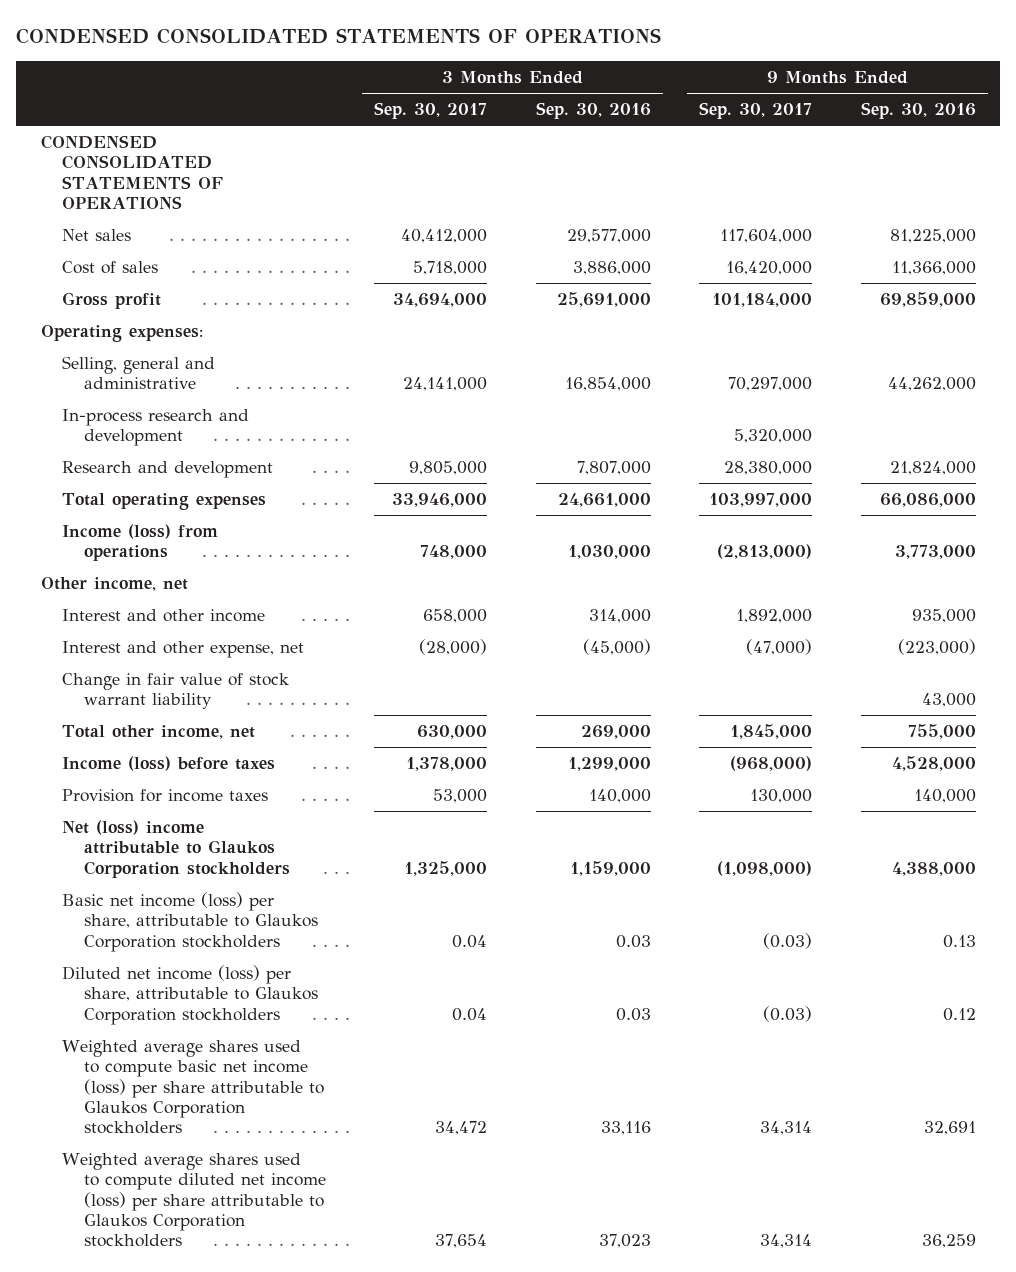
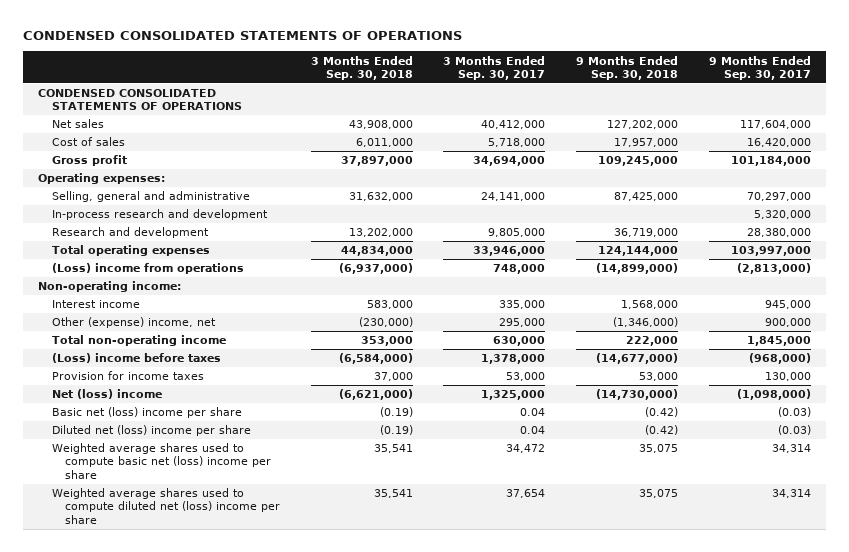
- | 3 Months Ended Sep. 30, 2017 | 3 Months Ended Sep. 30, 2016 | 9 Months Ended Sep. 30, 2017 | 9 Months Ended Sep. 30, 2016
+ | 3 Months Ended Sep. 30, 2018 | 3 Months Ended Sep. 30, 2017 | 9 Months Ended Sep. 30, 2018 | 9 Months Ended Sep. 30, 2017
- Income (loss) from operations | 748,000 | 1,030,000 | (2,813,000) | 3,773,000
- Other income, net
- Interest and other income | 658,000 | 314,000 | 1,892,000 | 935,000
- Interest and other expense, net | (28,000) | (45,000) | (47,000) | (223,000)
- Change in fair value of stock warrant liability | | | | 43,000
- Total other income, net | 630,000 | 269,000 | 1,845,000 | 755,000
- Income (loss) before taxes | 1,378,000 | 1,299,000 | (968,000) | 4,528,000
+ (Loss) income from operations | (6,937,000) | 748,000 | (14,899,000) | (2,813,000)
+ Non-operating income:
+ Interest income | 583,000 | 335,000 | 1,568,000 | 945,000
+ Other (expense) income, net | (230,000) | 295,000 | (1,346,000) | 900,000
+ Total non-operating income | 353,000 | 630,000 | 222,000 | 1,845,000
+ (Loss) income before taxes | (6,584,000) | 1,378,000 | (14,677,000) | (968,000)
- Net (loss) income attributable to Glaukos Corporation stockholders | 1,325,000 | 1,159,000 | (1,098,000) | 4,388,000
- Basic net income (loss) per share, attributable to Glaukos Corporation stockholders | 0.04 | 0.03 | (0.03) | 0.13
- Diluted net income (loss) per share, attributable to Glaukos Corporation stockholders | 0.04 | 0.03 | (0.03) | 0.12
- Weighted average shares used to compute basic net income (loss) per share attributable to Glaukos Corporation stockholders | 34,472 | 33,116 | 34,314 | 32,691
- Weighted average shares used to compute diluted net income (loss) per share attributable to Glaukos Corporation stockholders | 37,654 | 37,023 | 34,314 | 36,259
+ Net (loss) income | (6,621,000) | 1,325,000 | (14,730,000) | (1,098,000)
+ Basic net (loss) income per share | (0.19) | 0.04 | (0.42) | (0.03)
+ Diluted net (loss) income per share | (0.19) | 0.04 | (0.42) | (0.03)
+ Weighted average shares used to compute basic net (loss) income per share | 35,541 | 34,472 | 35,075 | 34,314
+ Weighted average shares used to compute diluted net (loss) income per share | 35,541 | 37,654 | 35,075 | 34,314

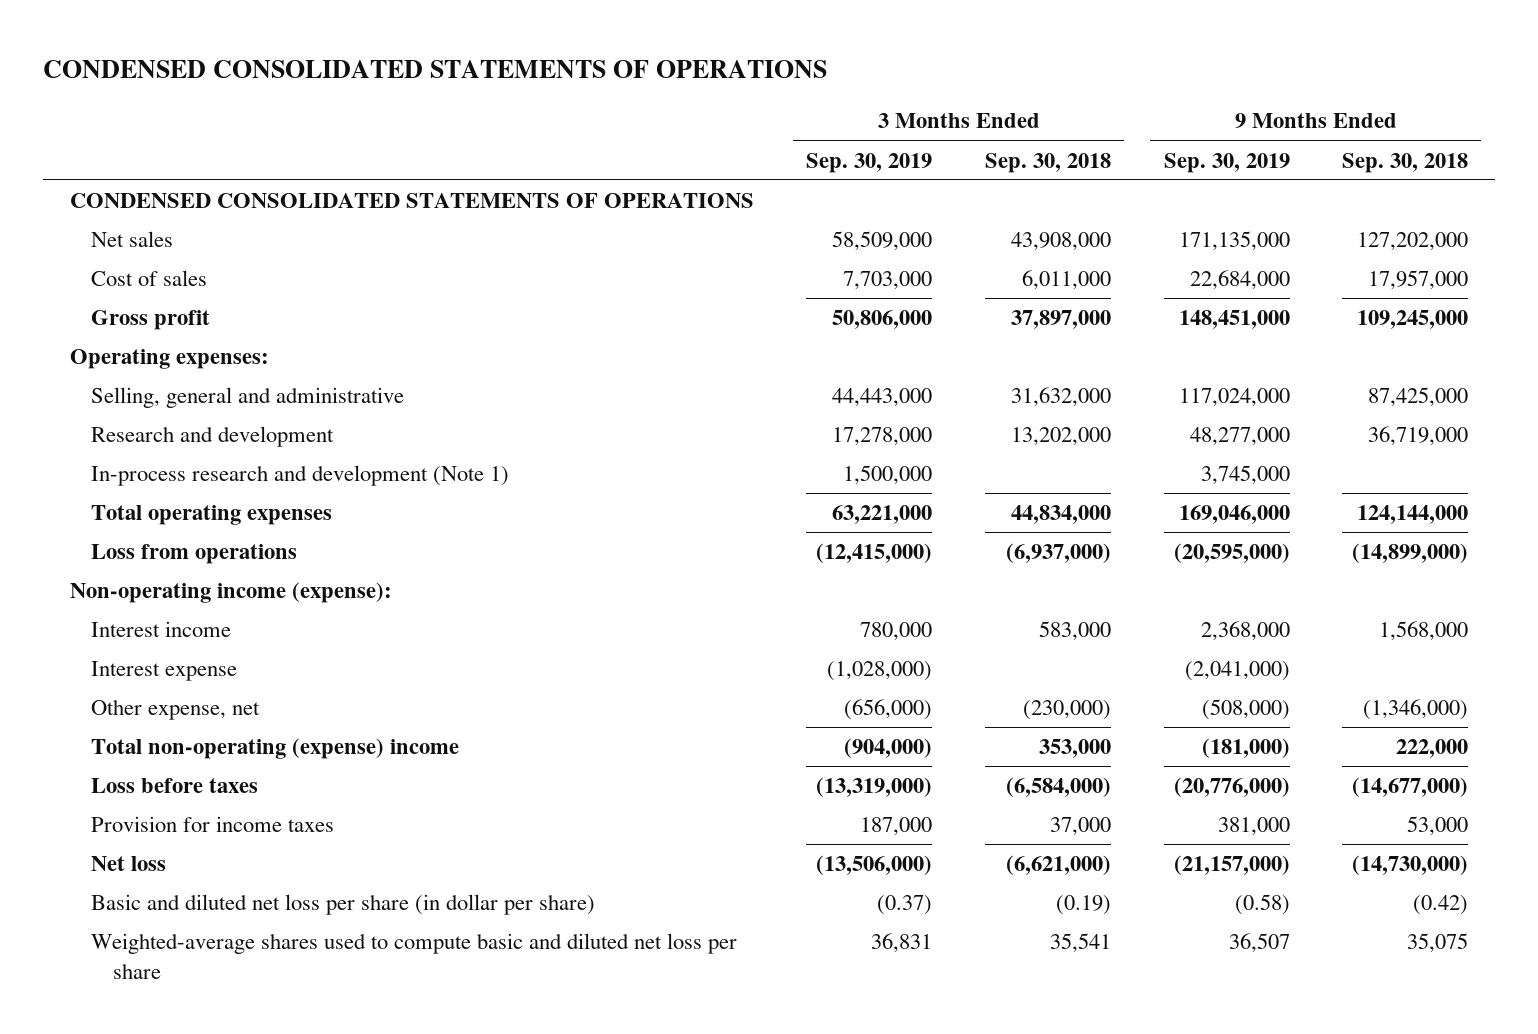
- | 3 Months Ended Sep. 30, 2018 | 3 Months Ended Sep. 30, 2017 | 9 Months Ended Sep. 30, 2018 | 9 Months Ended Sep. 30, 2017
+ | 3 Months Ended Sep. 30, 2019 | 3 Months Ended Sep. 30, 2018 | 9 Months Ended Sep. 30, 2019 | 9 Months Ended Sep. 30, 2018
- In-process research and development | | | | 5,320,000
+ In-process research and development (Note 1) | 1,500,000 | | 3,745,000 |
- (Loss) income from operations | (6,937,000) | 748,000 | (14,899,000) | (2,813,000)
- Non-operating income:
+ Loss from operations | (12,415,000) | (6,937,000) | (20,595,000) | (14,899,000)
+ Non-operating income (expense):
- Other (expense) income, net | (230,000) | 295,000 | (1,346,000) | 900,000
- Total non-operating income | 353,000 | 630,000 | 222,000 | 1,845,000
- (Loss) income before taxes | (6,584,000) | 1,378,000 | (14,677,000) | (968,000)
+ Interest expense | (1,028,000) | | (2,041,000) |
+ Other expense, net | (656,000) | (230,000) | (508,000) | (1,346,000)
+ Total non-operating (expense) income | (904,000) | 353,000 | (181,000) | 222,000
+ Loss before taxes | (13,319,000) | (6,584,000) | (20,776,000) | (14,677,000)
- Net (loss) income | (6,621,000) | 1,325,000 | (14,730,000) | (1,098,000)
- Basic net (loss) income per share | (0.19) | 0.04 | (0.42) | (0.03)
- Diluted net (loss) income per share | (0.19) | 0.04 | (0.42) | (0.03)
- Weighted average shares used to compute basic net (loss) income per share | 35,541 | 34,472 | 35,075 | 34,314
- Weighted average shares used to compute diluted net (loss) income per share | 35,541 | 37,654 | 35,075 | 34,314
+ Net loss | (13,506,000) | (6,621,000) | (21,157,000) | (14,730,000)
+ Basic and diluted net loss per share (in dollar per share) | (0.37) | (0.19) | (0.58) | (0.42)
+ Weighted-average shares used to compute basic and diluted net loss per share | 36,831 | 35,541 | 36,507 | 35,075

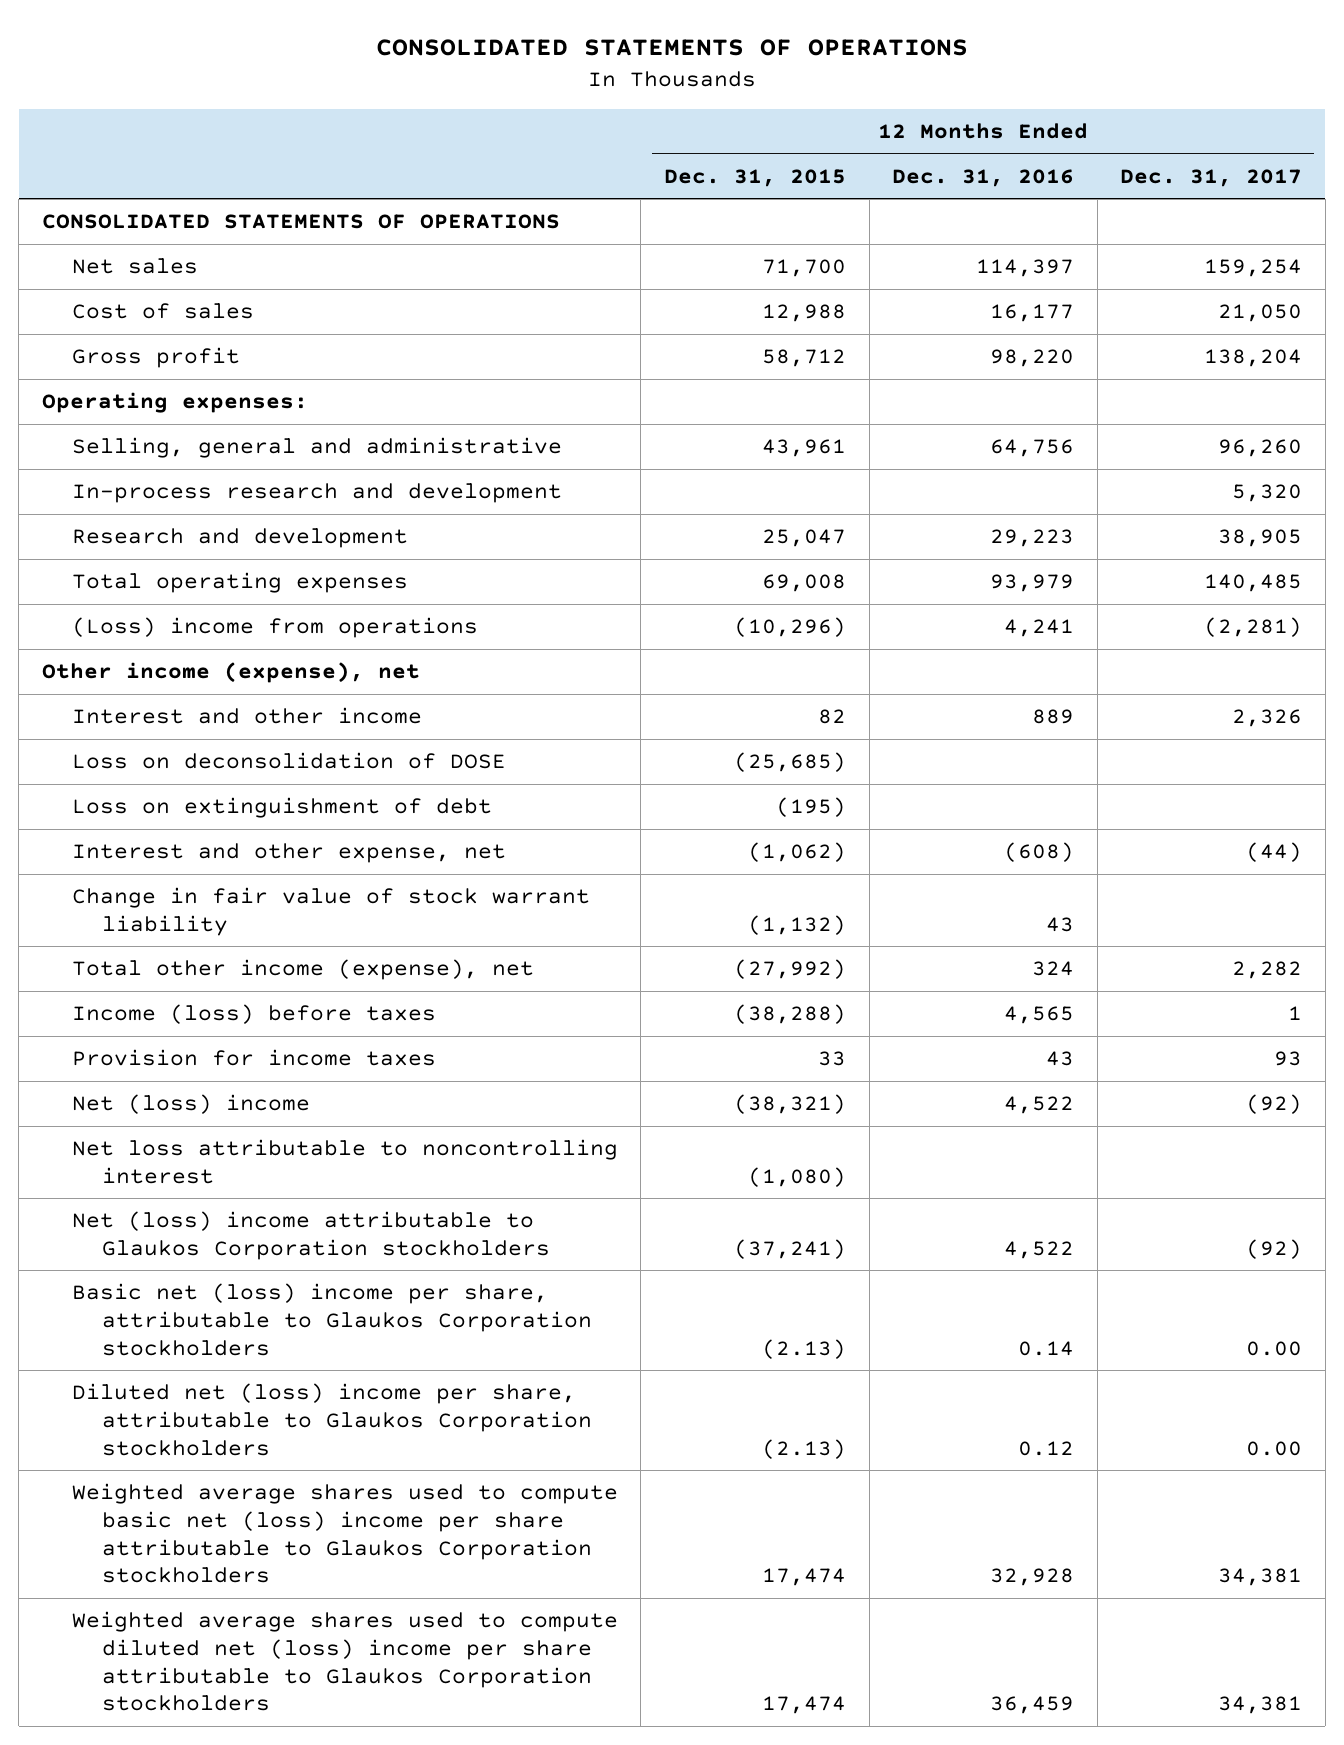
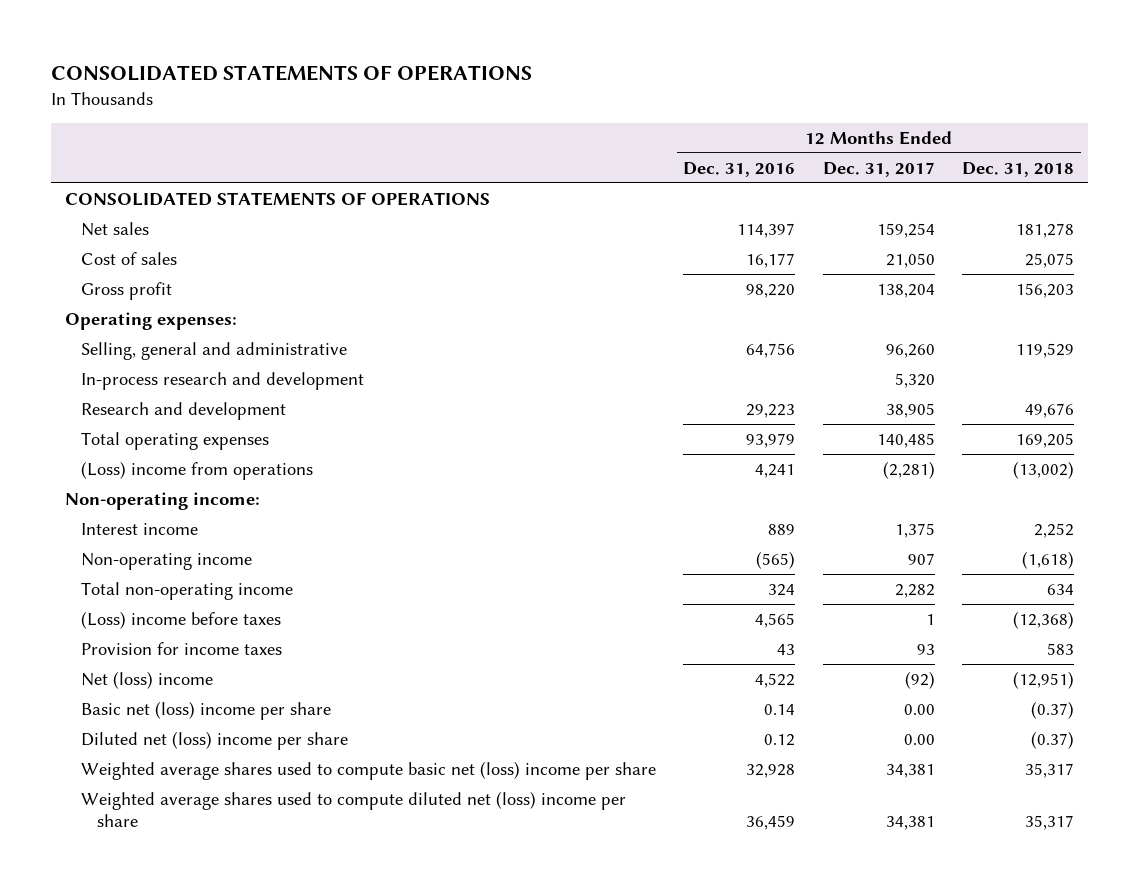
- | 12 Months Ended Dec. 31, 2015 | 12 Months Ended Dec. 31, 2016 | 12 Months Ended Dec. 31, 2017
+ | 12 Months Ended Dec. 31, 2016 | 12 Months Ended Dec. 31, 2017 | 12 Months Ended Dec. 31, 2018
- Other income (expense), net
- Interest and other income | 82 | 889 | 2,326
- Loss on deconsolidation of DOSE | (25,685) | |
- Loss on extinguishment of debt | (195) | |
- Interest and other expense, net | (1,062) | (608) | (44)
- Change in fair value of stock warrant liability | (1,132) | 43 |
- Total other income (expense), net | (27,992) | 324 | 2,282
- Income (loss) before taxes | (38,288) | 4,565 | 1
+ Non-operating income:
+ Interest income | 889 | 1,375 | 2,252
+ Non-operating income | (565) | 907 | (1,618)
+ Total non-operating income | 324 | 2,282 | 634
+ (Loss) income before taxes | 4,565 | 1 | (12,368)
- Net loss attributable to noncontrolling interest | (1,080) | |
- Net (loss) income attributable to Glaukos Corporation stockholders | (37,241) | 4,522 | (92)
- Basic net (loss) income per share, attributable to Glaukos Corporation stockholders | (2.13) | 0.14 | 0.00
- Diluted net (loss) income per share, attributable to Glaukos Corporation stockholders | (2.13) | 0.12 | 0.00
- Weighted average shares used to compute basic net (loss) income per share attributable to Glaukos Corporation stockholders | 17,474 | 32,928 | 34,381
- Weighted average shares used to compute diluted net (loss) income per share attributable to Glaukos Corporation stockholders | 17,474 | 36,459 | 34,381
+ Basic net (loss) income per share | 0.14 | 0.00 | (0.37)
+ Diluted net (loss) income per share | 0.12 | 0.00 | (0.37)
+ Weighted average shares used to compute basic net (loss) income per share | 32,928 | 34,381 | 35,317
+ Weighted average shares used to compute diluted net (loss) income per share | 36,459 | 34,381 | 35,317

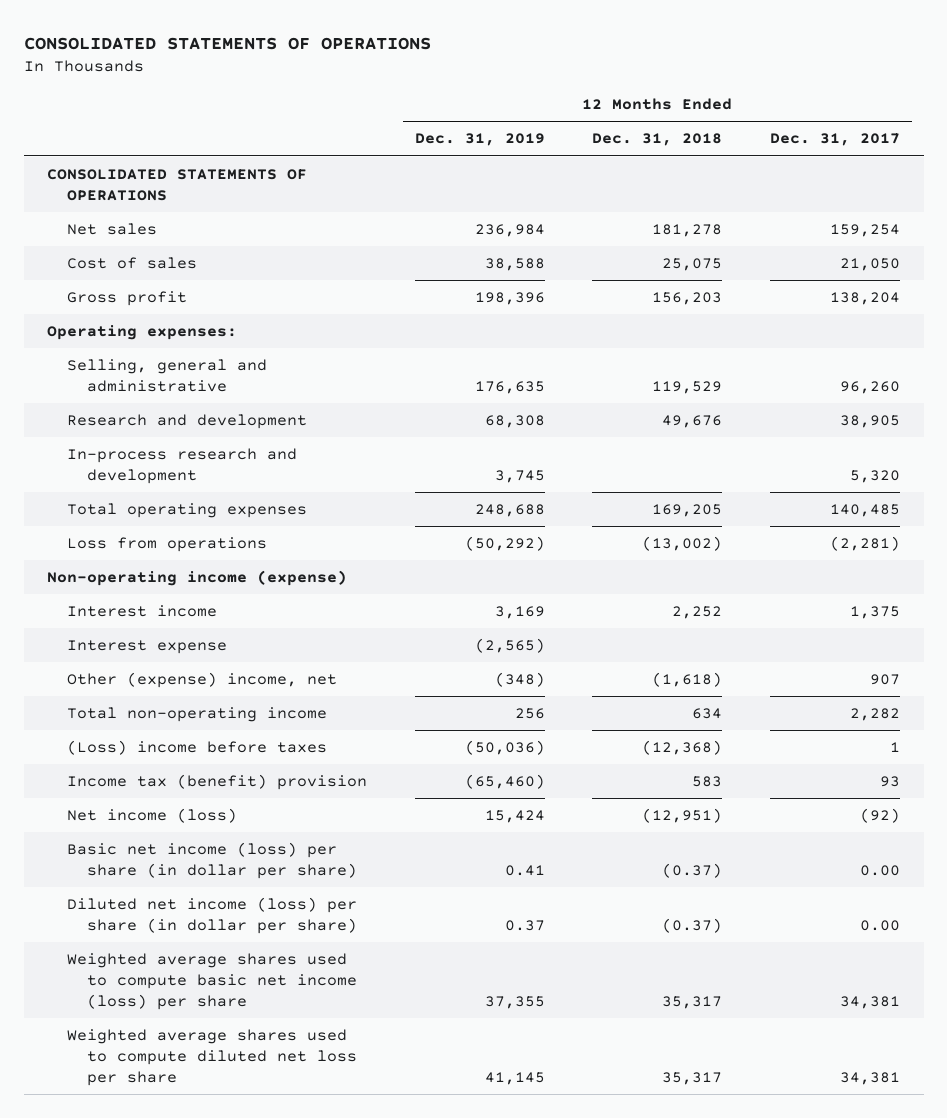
- | 12 Months Ended Dec. 31, 2016 | 12 Months Ended Dec. 31, 2017 | 12 Months Ended Dec. 31, 2018
+ | 12 Months Ended Dec. 31, 2019 | 12 Months Ended Dec. 31, 2018 | 12 Months Ended Dec. 31, 2017
moved down: In-process research and development | 3,745 | | 5,320
- (Loss) income from operations | 4,241 | (2,281) | (13,002)
- Non-operating income:
+ Loss from operations | (50,292) | (13,002) | (2,281)
+ Non-operating income (expense)
- Non-operating income | (565) | 907 | (1,618)
+ Interest expense | (2,565) | |
+ Other (expense) income, net | (348) | (1,618) | 907
- Provision for income taxes | 43 | 93 | 583
- Net (loss) income | 4,522 | (92) | (12,951)
- Basic net (loss) income per share | 0.14 | 0.00 | (0.37)
- Diluted net (loss) income per share | 0.12 | 0.00 | (0.37)
- Weighted average shares used to compute basic net (loss) income per share | 32,928 | 34,381 | 35,317
- Weighted average shares used to compute diluted net (loss) income per share | 36,459 | 34,381 | 35,317
+ Income tax (benefit) provision | (65,460) | 583 | 93
+ Net income (loss) | 15,424 | (12,951) | (92)
+ Basic net income (loss) per share (in dollar per share) | 0.41 | (0.37) | 0.00
+ Diluted net income (loss) per share (in dollar per share) | 0.37 | (0.37) | 0.00
+ Weighted average shares used to compute basic net income (loss) per share | 37,355 | 35,317 | 34,381
+ Weighted average shares used to compute diluted net loss per share | 41,145 | 35,317 | 34,381

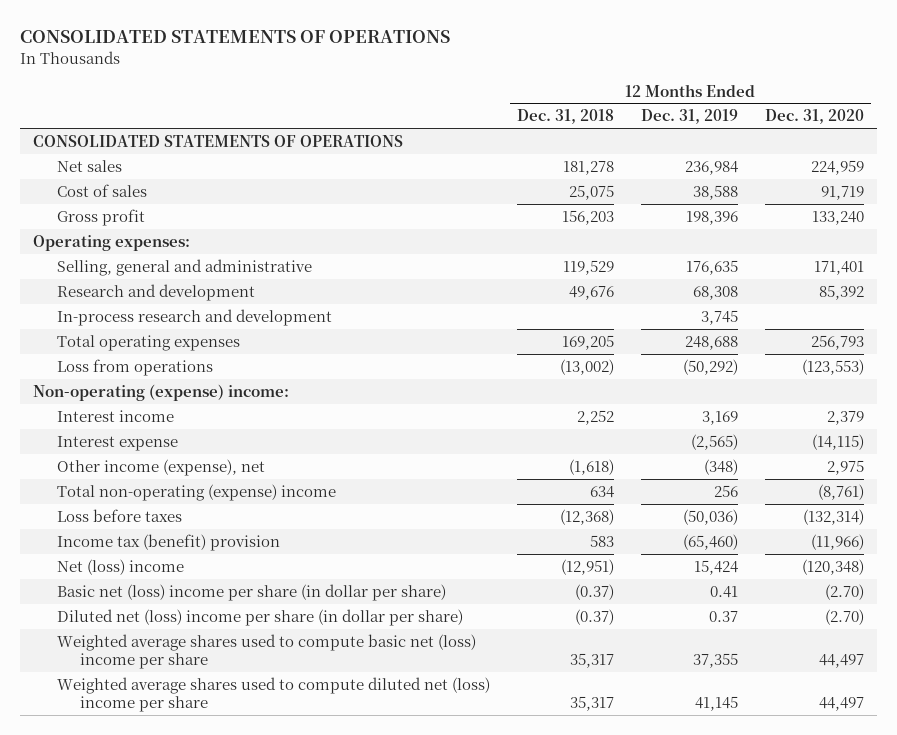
- | 12 Months Ended Dec. 31, 2019 | 12 Months Ended Dec. 31, 2018 | 12 Months Ended Dec. 31, 2017
+ | 12 Months Ended Dec. 31, 2018 | 12 Months Ended Dec. 31, 2019 | 12 Months Ended Dec. 31, 2020
- Non-operating income (expense)
+ Non-operating (expense) income:
- Other (expense) income, net | (348) | (1,618) | 907
- Total non-operating income | 256 | 634 | 2,282
- (Loss) income before taxes | (50,036) | (12,368) | 1
+ Other income (expense), net | (1,618) | (348) | 2,975
+ Total non-operating (expense) income | 634 | 256 | (8,761)
+ Loss before taxes | (12,368) | (50,036) | (132,314)
- Net income (loss) | 15,424 | (12,951) | (92)
- Basic net income (loss) per share (in dollar per share) | 0.41 | (0.37) | 0.00
- Diluted net income (loss) per share (in dollar per share) | 0.37 | (0.37) | 0.00
- Weighted average shares used to compute basic net income (loss) per share | 37,355 | 35,317 | 34,381
- Weighted average shares used to compute diluted net loss per share | 41,145 | 35,317 | 34,381
+ Net (loss) income | (12,951) | 15,424 | (120,348)
+ Basic net (loss) income per share (in dollar per share) | (0.37) | 0.41 | (2.70)
+ Diluted net (loss) income per share (in dollar per share) | (0.37) | 0.37 | (2.70)
+ Weighted average shares used to compute basic net (loss) income per share | 35,317 | 37,355 | 44,497
+ Weighted average shares used to compute diluted net (loss) income per share | 35,317 | 41,145 | 44,497

